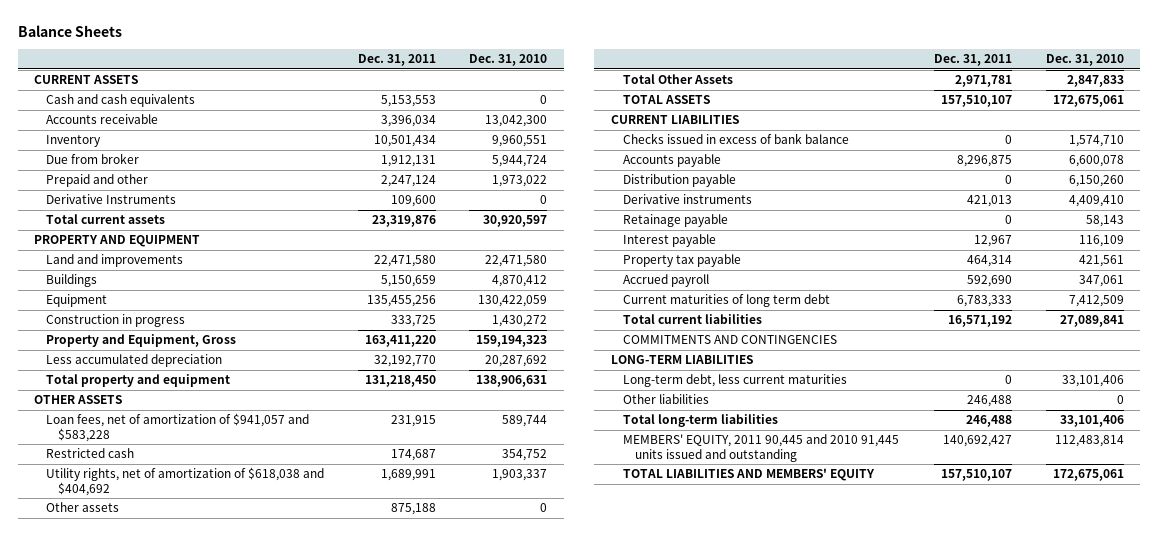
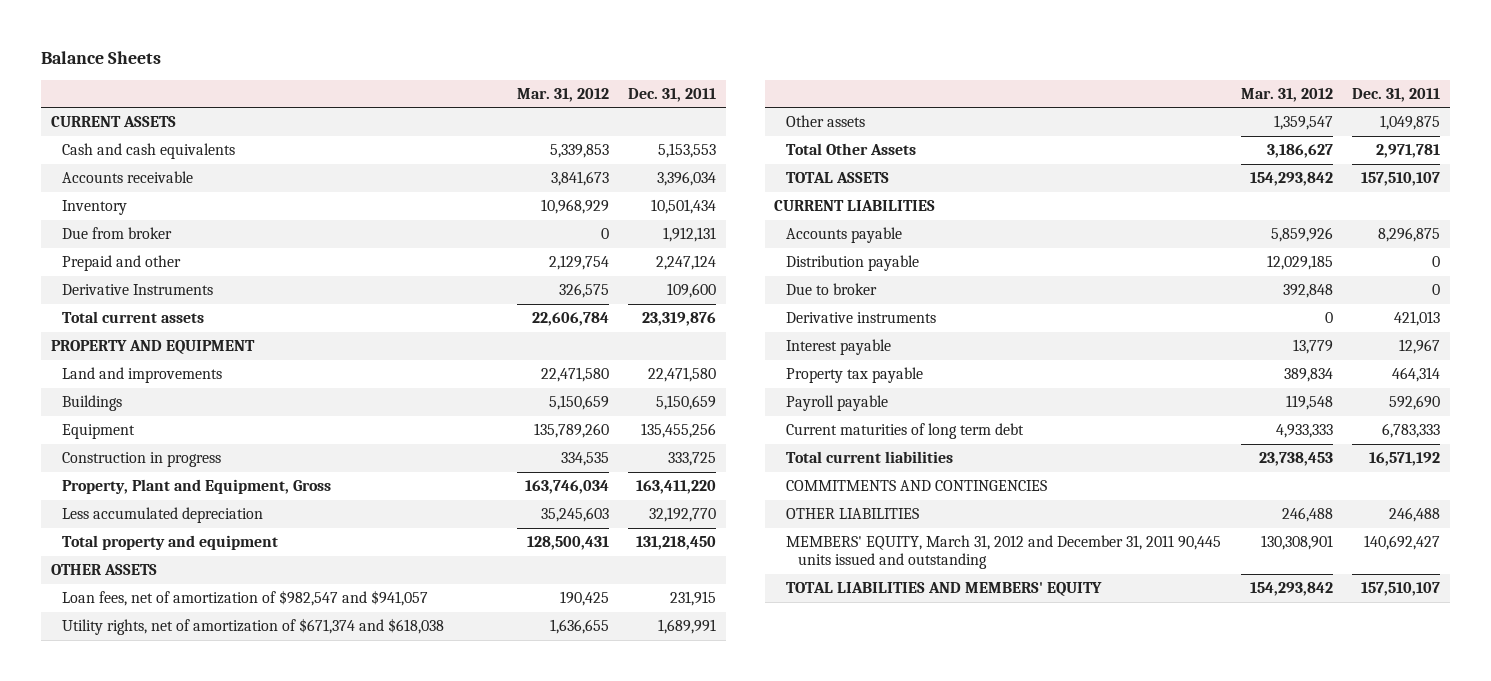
- | Dec. 31, 2011 | Dec. 31, 2010
+ | Mar. 31, 2012 | Dec. 31, 2011
- Property and Equipment, Gross | 163,411,220 | 159,194,323
+ Property, Plant and Equipment, Gross | 163,746,034 | 163,411,220
- Loan fees, net of amortization of $941,057 and $583,228 | 231,915 | 589,744
- Restricted cash | 174,687 | 354,752
- Utility rights, net of amortization of $618,038 and $404,692 | 1,689,991 | 1,903,337
- Other assets | 875,188 | 0
+ Loan fees, net of amortization of $982,547 and $941,057 | 190,425 | 231,915
+ Utility rights, net of amortization of $671,374 and $618,038 | 1,636,655 | 1,689,991
+ Other assets | 1,359,547 | 1,049,875
- Checks issued in excess of bank balance | 0 | 1,574,710
+ Due to broker | 392,848 | 0
- Retainage payable | 0 | 58,143
- Accrued payroll | 592,690 | 347,061
+ Payroll payable | 119,548 | 592,690
- LONG-TERM LIABILITIES
- Long-term debt, less current maturities | 0 | 33,101,406
- Other liabilities | 246,488 | 0
- Total long-term liabilities | 246,488 | 33,101,406
- MEMBERS' EQUITY, 2011 90,445 and 2010 91,445 units issued and outstanding | 140,692,427 | 112,483,814
+ OTHER LIABILITIES | 246,488 | 246,488
+ MEMBERS' EQUITY, March 31, 2012 and December 31, 2011 90,445 units issued and outstanding | 130,308,901 | 140,692,427

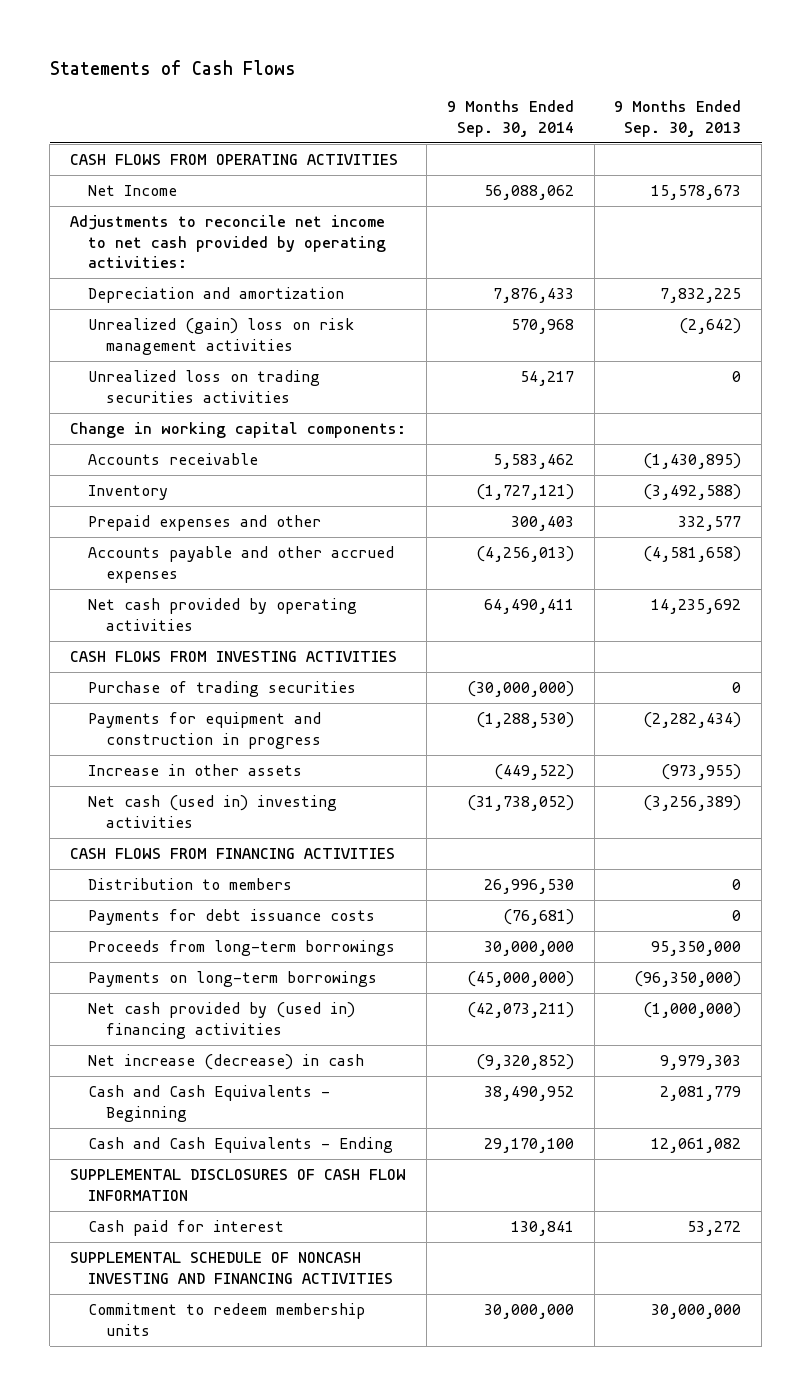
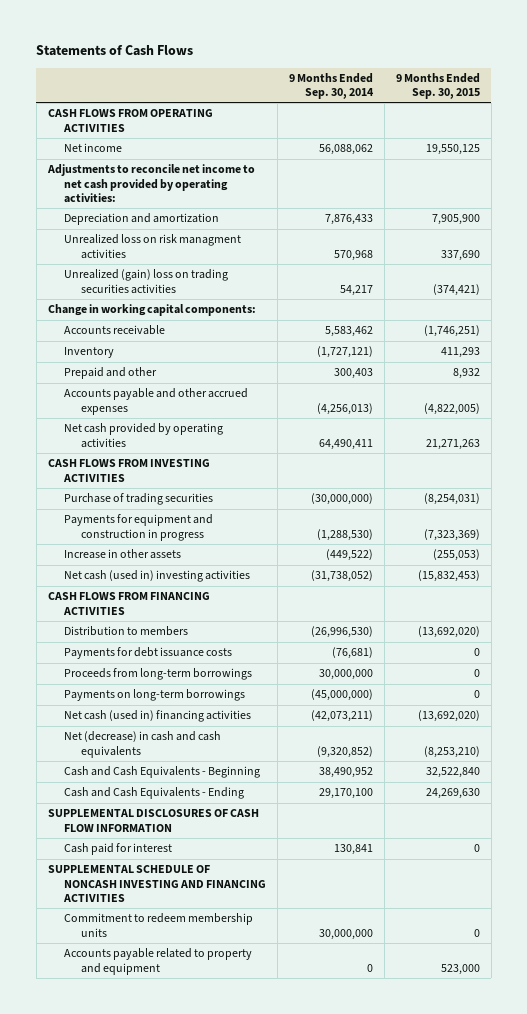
- | 9 Months Ended Sep. 30, 2014 | 9 Months Ended Sep. 30, 2013
+ | 9 Months Ended Sep. 30, 2014 | 9 Months Ended Sep. 30, 2015
- Net Income | 56,088,062 | 15,578,673
+ Net income | 56,088,062 | 19,550,125
- Unrealized (gain) loss on risk management activities | 570,968 | (2,642)
- Unrealized loss on trading securities activities | 54,217 | 0
+ Unrealized loss on risk managment activities | 570,968 | 337,690
+ Unrealized (gain) loss on trading securities activities | 54,217 | (374,421)
- Prepaid expenses and other | 300,403 | 332,577
+ Prepaid and other | 300,403 | 8,932
- Distribution to members | 26,996,530 | 0
+ Distribution to members | (26,996,530) | (13,692,020)
- Net cash provided by (used in) financing activities | (42,073,211) | (1,000,000)
- Net increase (decrease) in cash | (9,320,852) | 9,979,303
+ Net cash (used in) financing activities | (42,073,211) | (13,692,020)
+ Net (decrease) in cash and cash equivalents | (9,320,852) | (8,253,210)
+ Accounts payable related to property and equipment | 0 | 523,000

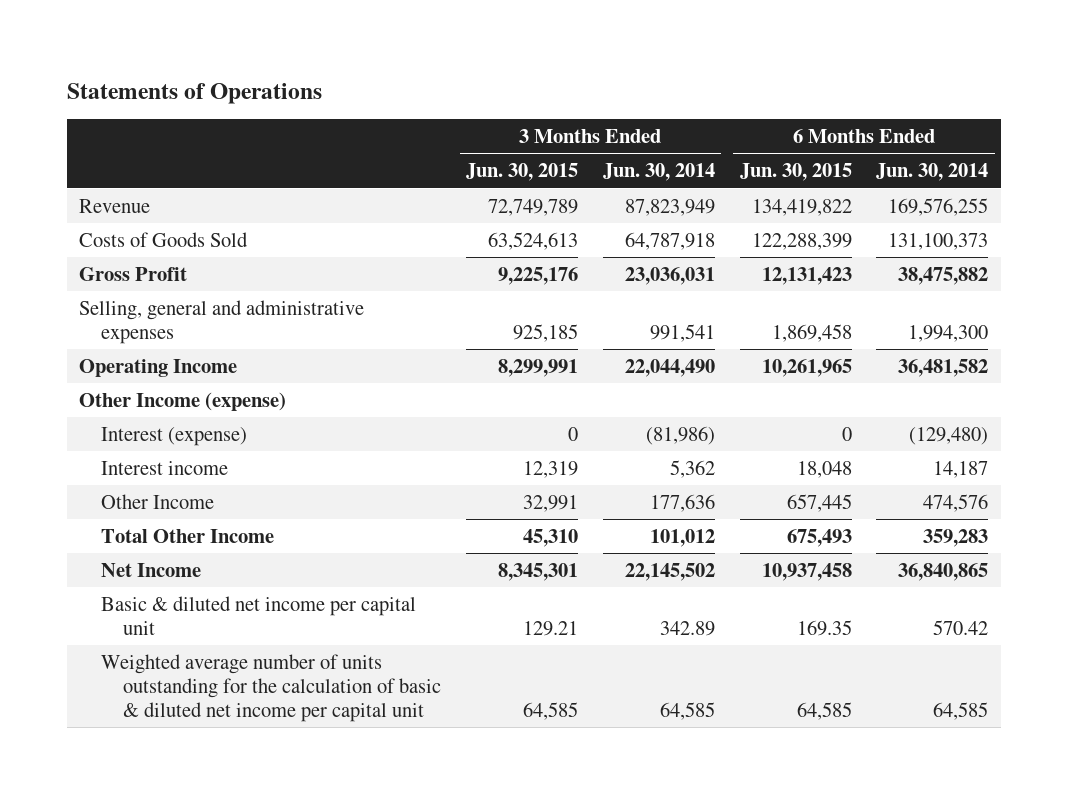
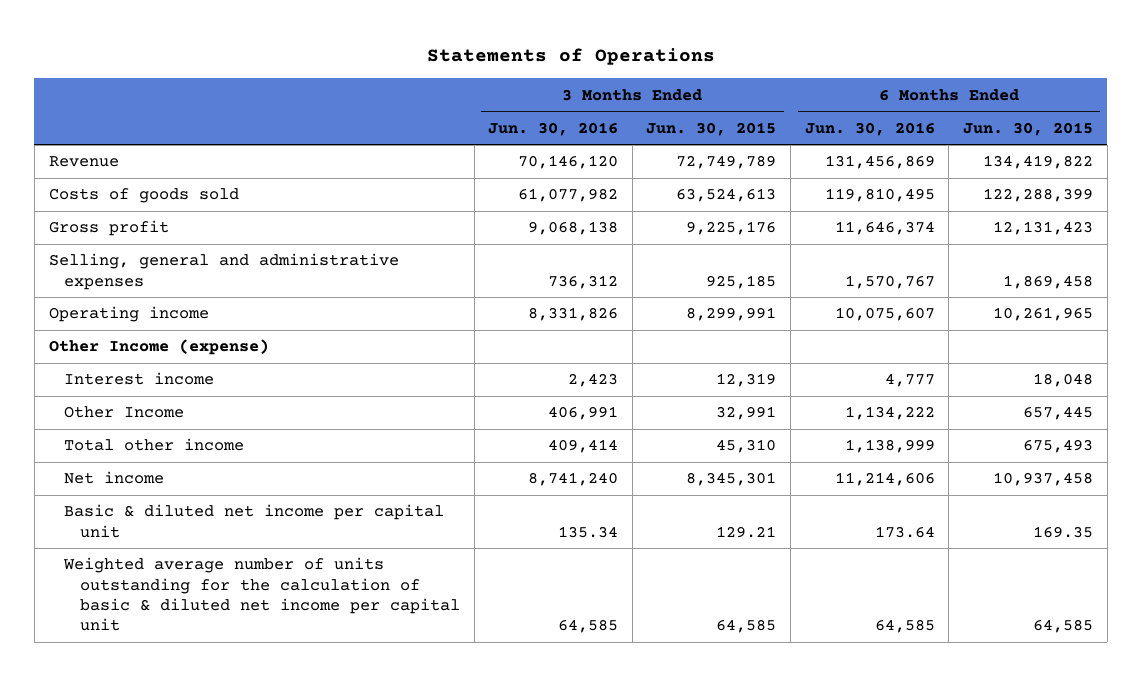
- | 3 Months Ended Jun. 30, 2015 | 3 Months Ended Jun. 30, 2014 | 6 Months Ended Jun. 30, 2015 | 6 Months Ended Jun. 30, 2014
+ | 3 Months Ended Jun. 30, 2016 | 3 Months Ended Jun. 30, 2015 | 6 Months Ended Jun. 30, 2016 | 6 Months Ended Jun. 30, 2015
- Costs of Goods Sold | 63,524,613 | 64,787,918 | 122,288,399 | 131,100,373
- Gross Profit | 9,225,176 | 23,036,031 | 12,131,423 | 38,475,882
+ Costs of goods sold | 61,077,982 | 63,524,613 | 119,810,495 | 122,288,399
+ Gross profit | 9,068,138 | 9,225,176 | 11,646,374 | 12,131,423
- Operating Income | 8,299,991 | 22,044,490 | 10,261,965 | 36,481,582
+ Operating income | 8,331,826 | 8,299,991 | 10,075,607 | 10,261,965
- Interest (expense) | 0 | (81,986) | 0 | (129,480)
- Total Other Income | 45,310 | 101,012 | 675,493 | 359,283
- Net Income | 8,345,301 | 22,145,502 | 10,937,458 | 36,840,865
+ Total other income | 409,414 | 45,310 | 1,138,999 | 675,493
+ Net income | 8,741,240 | 8,345,301 | 11,214,606 | 10,937,458

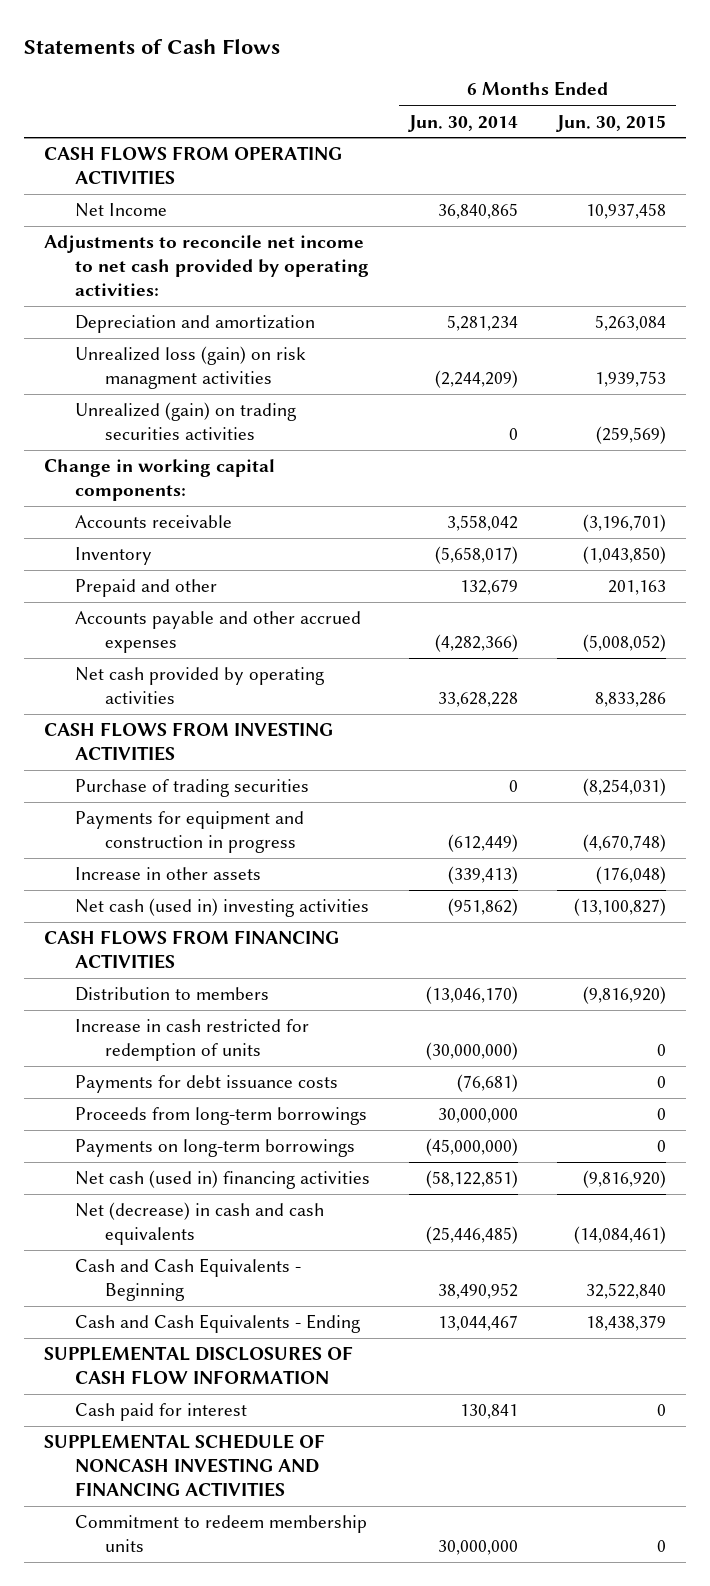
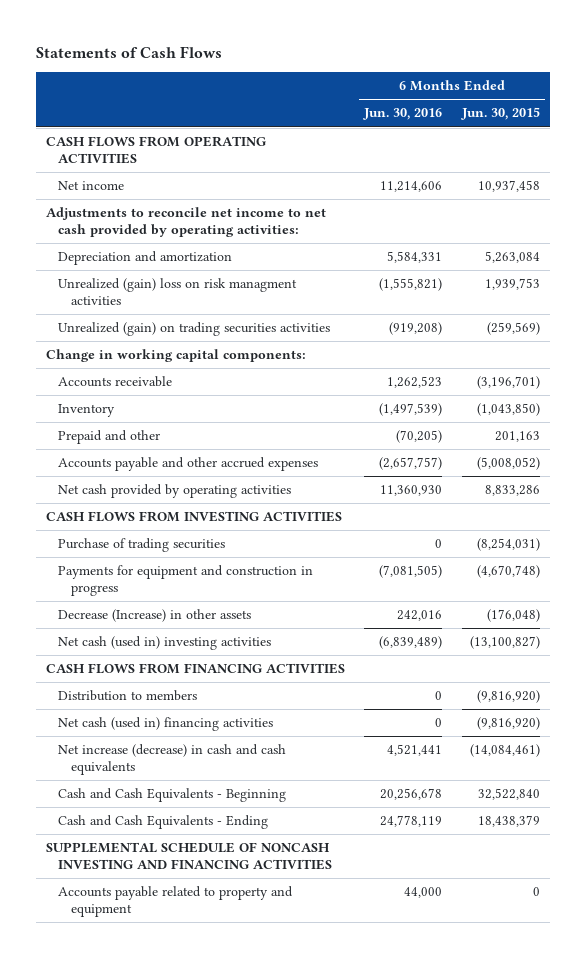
- | 6 Months Ended Jun. 30, 2014 | 6 Months Ended Jun. 30, 2015
+ | 6 Months Ended Jun. 30, 2016 | 6 Months Ended Jun. 30, 2015
- Net Income | 36,840,865 | 10,937,458
+ Net income | 11,214,606 | 10,937,458
- Unrealized loss (gain) on risk managment activities | (2,244,209) | 1,939,753
+ Unrealized (gain) loss on risk managment activities | (1,555,821) | 1,939,753
- Increase in other assets | (339,413) | (176,048)
+ Decrease (Increase) in other assets | 242,016 | (176,048)
- Increase in cash restricted for redemption of units | (30,000,000) | 0
- Payments for debt issuance costs | (76,681) | 0
- Proceeds from long-term borrowings | 30,000,000 | 0
- Payments on long-term borrowings | (45,000,000) | 0
- Net (decrease) in cash and cash equivalents | (25,446,485) | (14,084,461)
+ Net increase (decrease) in cash and cash equivalents | 4,521,441 | (14,084,461)
- SUPPLEMENTAL DISCLOSURES OF CASH FLOW INFORMATION
- Cash paid for interest | 130,841 | 0
- Commitment to redeem membership units | 30,000,000 | 0
+ Accounts payable related to property and equipment | 44,000 | 0

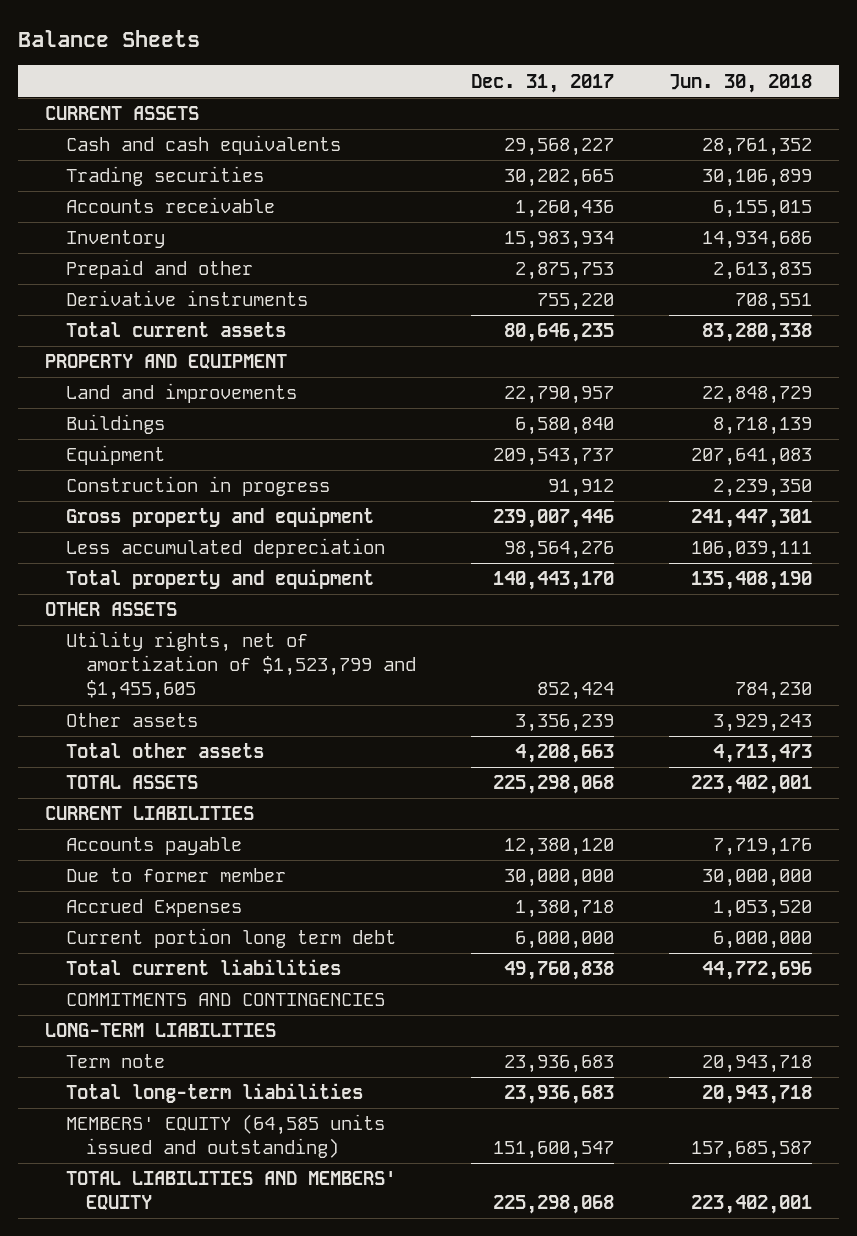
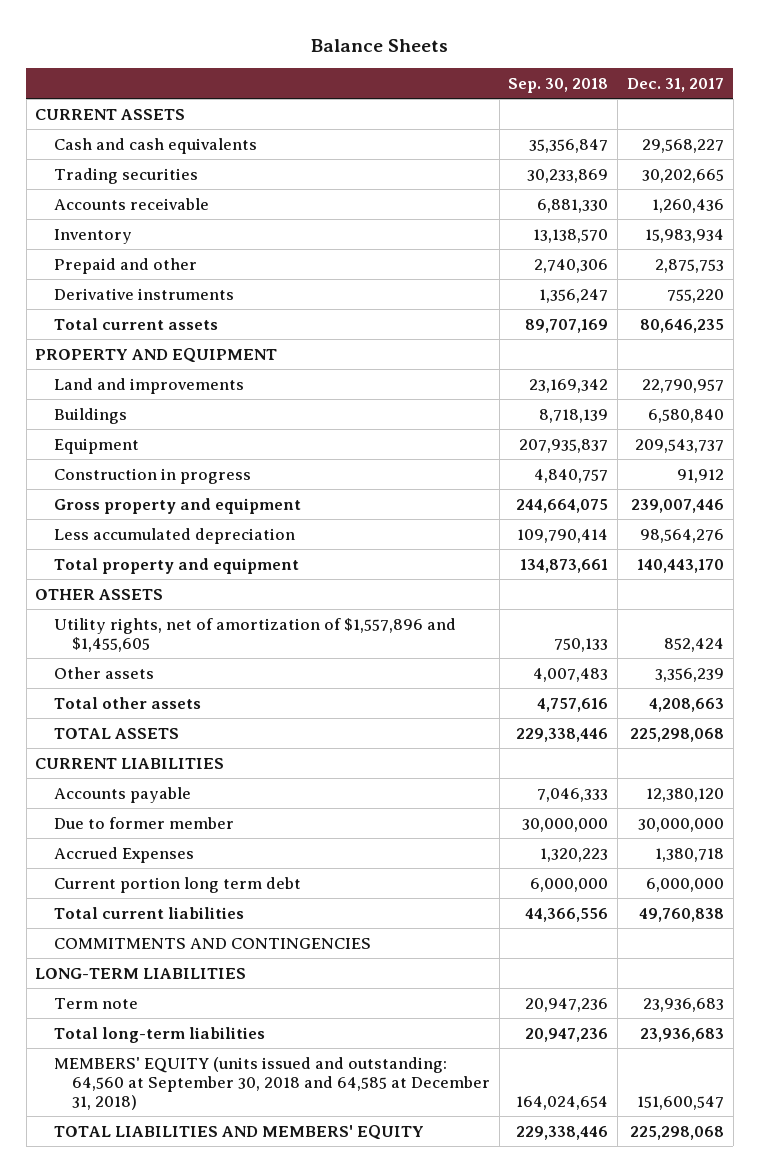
- | Dec. 31, 2017 | Jun. 30, 2018
+ | Sep. 30, 2018 | Dec. 31, 2017
- Utility rights, net of amortization of $1,523,799 and $1,455,605 | 852,424 | 784,230
+ Utility rights, net of amortization of $1,557,896 and $1,455,605 | 750,133 | 852,424
- MEMBERS' EQUITY (64,585 units issued and outstanding) | 151,600,547 | 157,685,587
+ MEMBERS' EQUITY (units issued and outstanding: 64,560 at September 30, 2018 and 64,585 at December 31, 2018) | 164,024,654 | 151,600,547

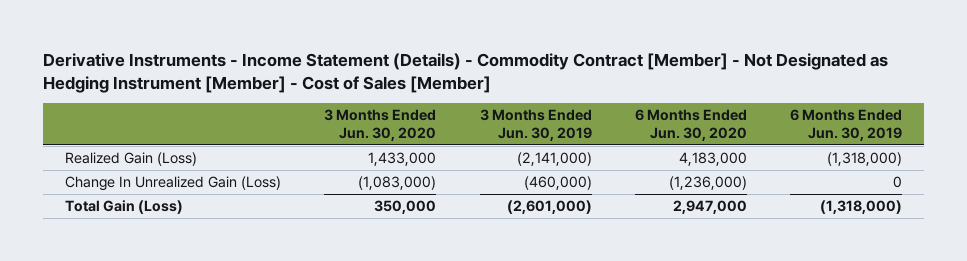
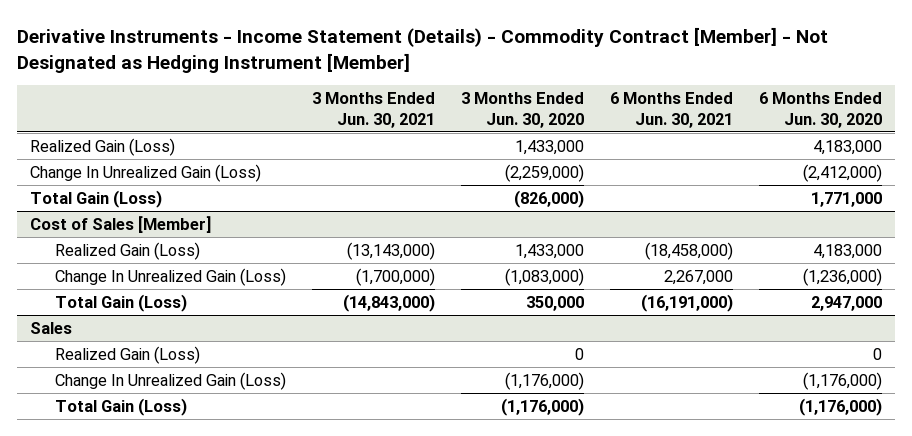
- Derivative Instruments - Income Statement (Details) - Commodity Contract [Member] - Not Designated as Hedging Instrument [Member] - Cost of Sales [Member]
+ Derivative Instruments - Income Statement (Details) - Commodity Contract [Member] - Not Designated as Hedging Instrument [Member]
- | 3 Months Ended Jun. 30, 2020 | 3 Months Ended Jun. 30, 2019 | 6 Months Ended Jun. 30, 2020 | 6 Months Ended Jun. 30, 2019
+ | 3 Months Ended Jun. 30, 2021 | 3 Months Ended Jun. 30, 2020 | 6 Months Ended Jun. 30, 2021 | 6 Months Ended Jun. 30, 2020
+ Change In Unrealized Gain (Loss) | | (2,259,000) | | (2,412,000)
+ Total Gain (Loss) | | (826,000) | | 1,771,000
+ Cost of Sales [Member]
+ Realized Gain (Loss) | (13,143,000) | 1,433,000 | (18,458,000) | 4,183,000
+ Sales
+ Realized Gain (Loss) | | 0 | | 0
+ Change In Unrealized Gain (Loss) | | (1,176,000) | | (1,176,000)
+ Total Gain (Loss) | | (1,176,000) | | (1,176,000)

